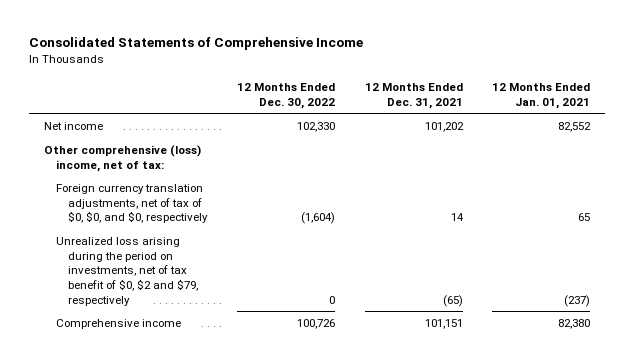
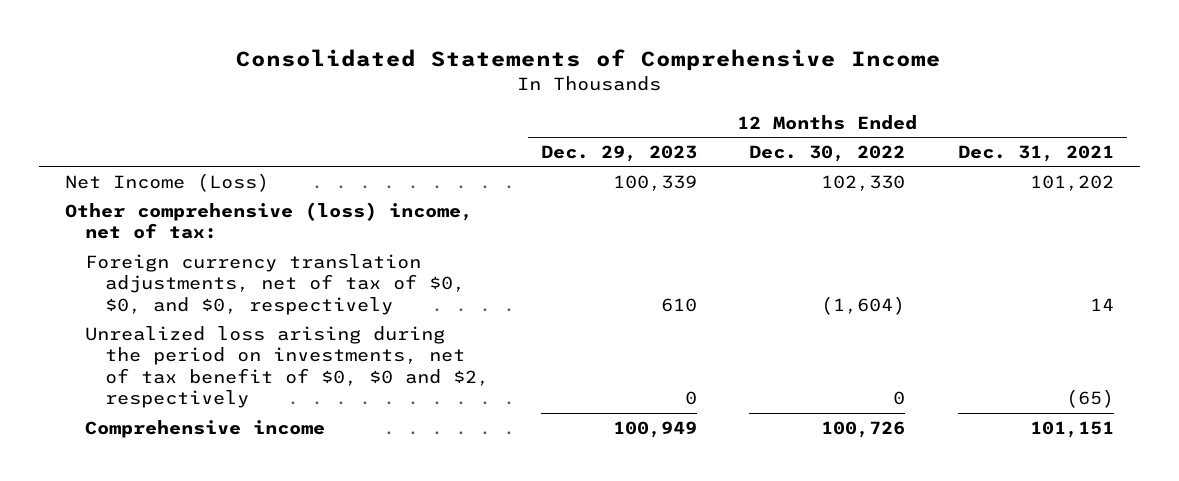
- | 12 Months Ended Dec. 30, 2022 | 12 Months Ended Dec. 31, 2021 | 12 Months Ended Jan. 01, 2021
+ | 12 Months Ended Dec. 29, 2023 | 12 Months Ended Dec. 30, 2022 | 12 Months Ended Dec. 31, 2021
- Net income | 102,330 | 101,202 | 82,552
+ Net Income (Loss) | 100,339 | 102,330 | 101,202
- Unrealized loss arising during the period on investments, net of tax benefit of $0, $2 and $79, respectively | 0 | (65) | (237)
+ Unrealized loss arising during the period on investments, net of tax benefit of $0, $0 and $2, respectively | 0 | 0 | (65)

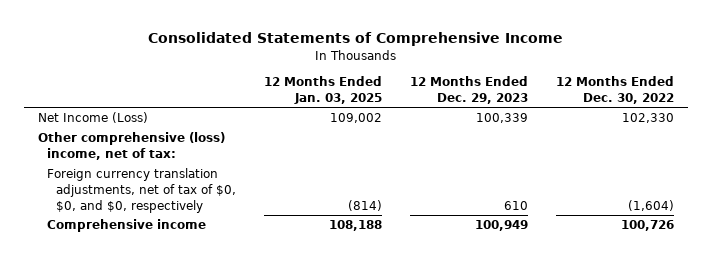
- | 12 Months Ended Dec. 29, 2023 | 12 Months Ended Dec. 30, 2022 | 12 Months Ended Dec. 31, 2021
+ | 12 Months Ended Jan. 03, 2025 | 12 Months Ended Dec. 29, 2023 | 12 Months Ended Dec. 30, 2022
- Unrealized loss arising during the period on investments, net of tax benefit of $0, $0 and $2, respectively | 0 | 0 | (65)

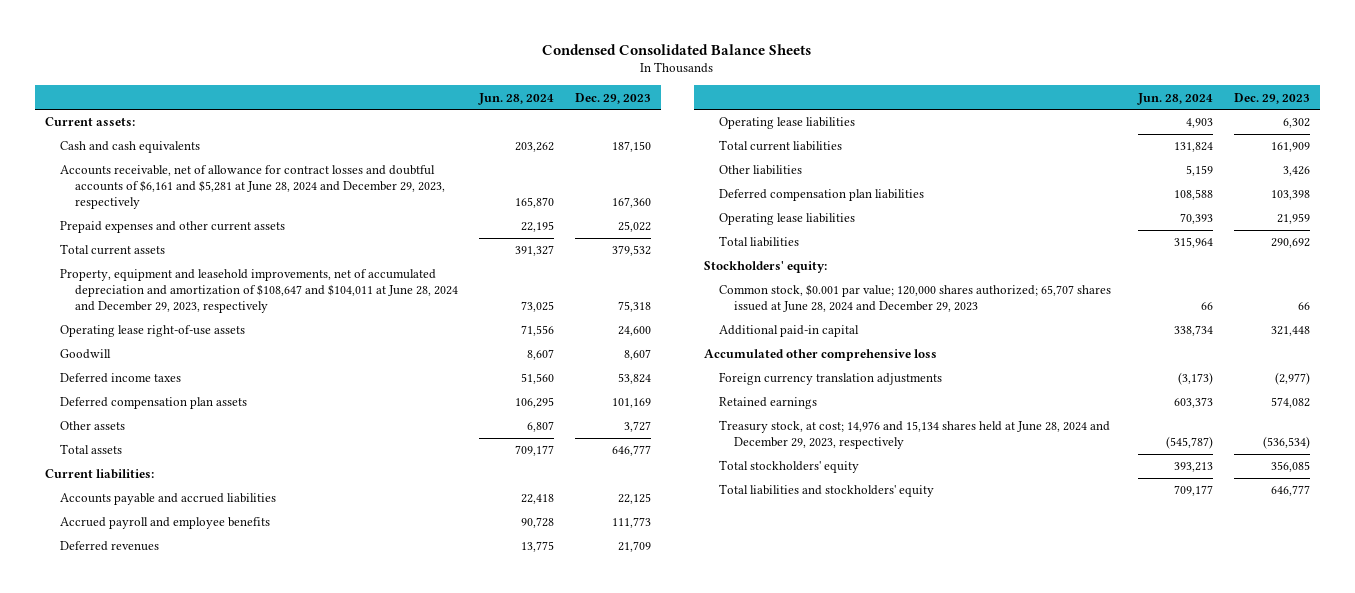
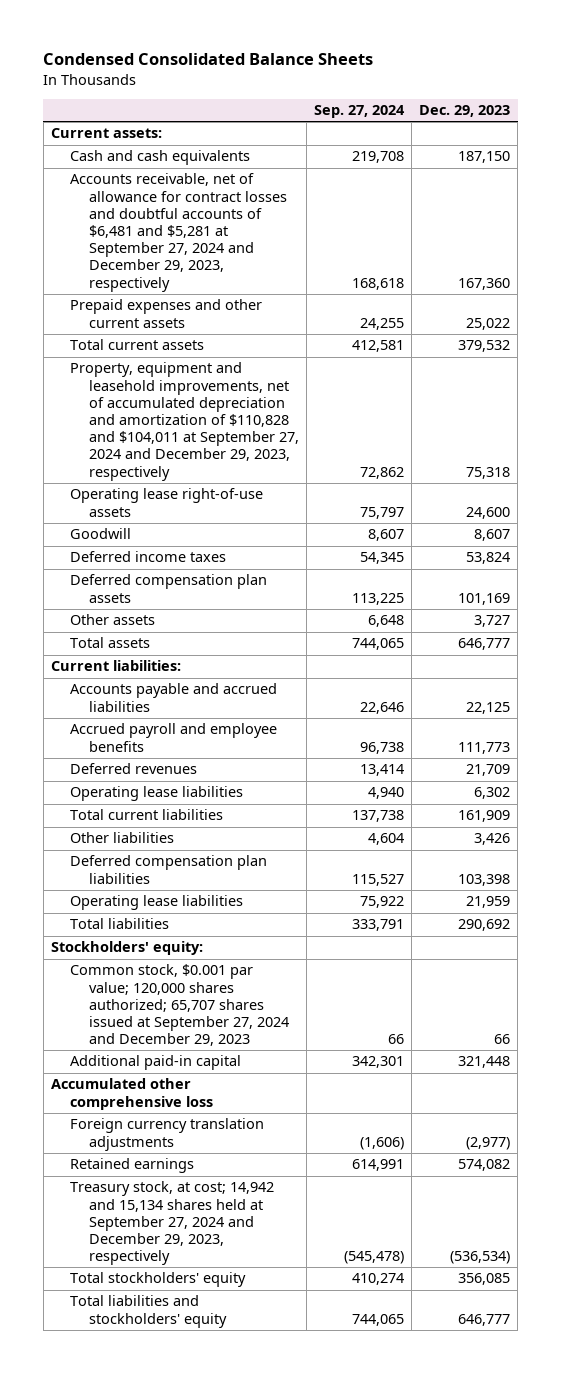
- | Jun. 28, 2024 | Dec. 29, 2023
+ | Sep. 27, 2024 | Dec. 29, 2023
- Accounts receivable, net of allowance for contract losses and doubtful accounts of $6,161 and $5,281 at June 28, 2024 and December 29, 2023, respectively | 165,870 | 167,360
+ Accounts receivable, net of allowance for contract losses and doubtful accounts of $6,481 and $5,281 at September 27, 2024 and December 29, 2023, respectively | 168,618 | 167,360
- Property, equipment and leasehold improvements, net of accumulated depreciation and amortization of $108,647 and $104,011 at June 28, 2024 and December 29, 2023, respectively | 73,025 | 75,318
+ Property, equipment and leasehold improvements, net of accumulated depreciation and amortization of $110,828 and $104,011 at September 27, 2024 and December 29, 2023, respectively | 72,862 | 75,318
- Common stock, $0.001 par value; 120,000 shares authorized; 65,707 shares issued at June 28, 2024 and December 29, 2023 | 66 | 66
+ Common stock, $0.001 par value; 120,000 shares authorized; 65,707 shares issued at September 27, 2024 and December 29, 2023 | 66 | 66
- Treasury stock, at cost; 14,976 and 15,134 shares held at June 28, 2024 and December 29, 2023, respectively | (545,787) | (536,534)
+ Treasury stock, at cost; 14,942 and 15,134 shares held at September 27, 2024 and December 29, 2023, respectively | (545,478) | (536,534)

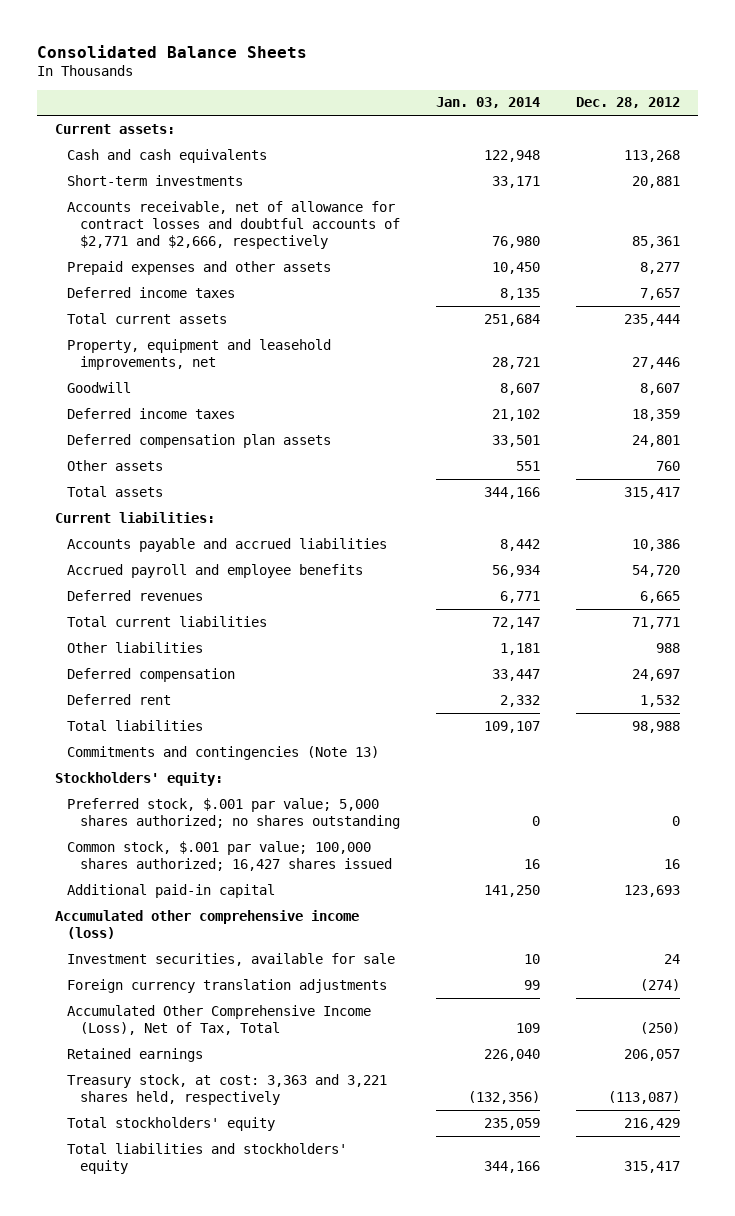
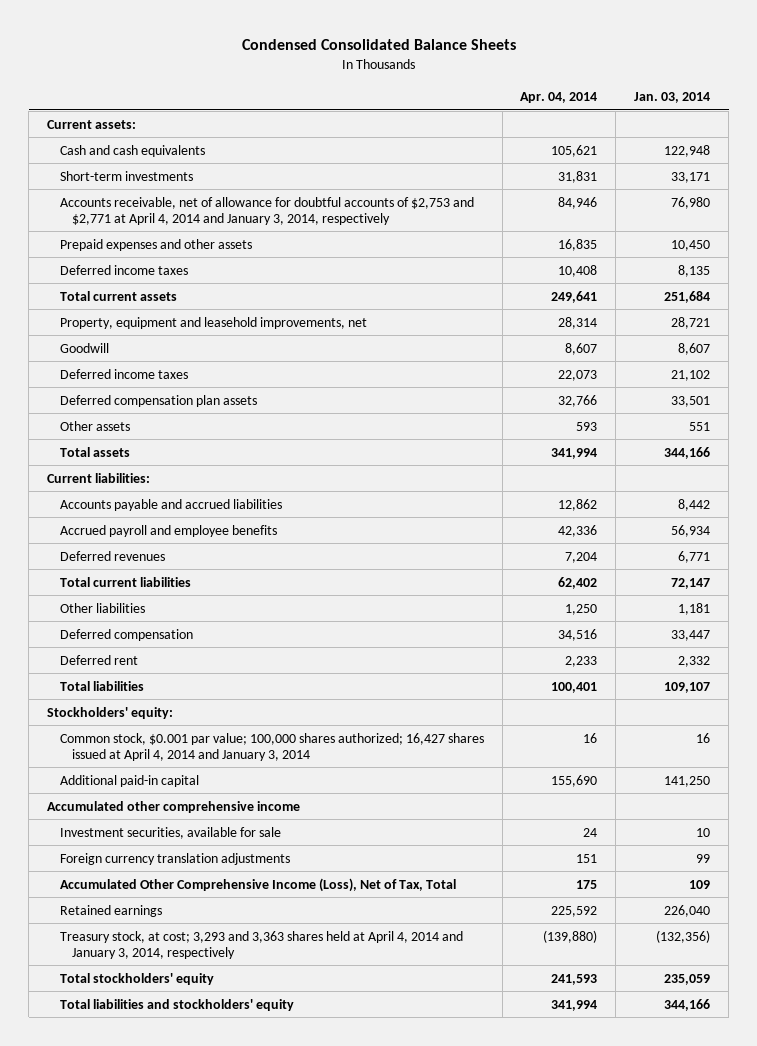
- Consolidated Balance Sheets
+ Condensed Consolidated Balance Sheets
- | Jan. 03, 2014 | Dec. 28, 2012
+ | Apr. 04, 2014 | Jan. 03, 2014
- Accounts receivable, net of allowance for contract losses and doubtful accounts of $2,771 and $2,666, respectively | 76,980 | 85,361
+ Accounts receivable, net of allowance for doubtful accounts of $2,753 and $2,771 at April 4, 2014 and January 3, 2014, respectively | 84,946 | 76,980
- Commitments and contingencies (Note 13)
- Preferred stock, $.001 par value; 5,000 shares authorized; no shares outstanding | 0 | 0
- Common stock, $.001 par value; 100,000 shares authorized; 16,427 shares issued | 16 | 16
+ Common stock, $0.001 par value; 100,000 shares authorized; 16,427 shares issued at April 4, 2014 and January 3, 2014 | 16 | 16
- Accumulated other comprehensive income (loss)
+ Accumulated other comprehensive income
- Treasury stock, at cost: 3,363 and 3,221 shares held, respectively | (132,356) | (113,087)
+ Treasury stock, at cost; 3,293 and 3,363 shares held at April 4, 2014 and January 3, 2014, respectively | (139,880) | (132,356)

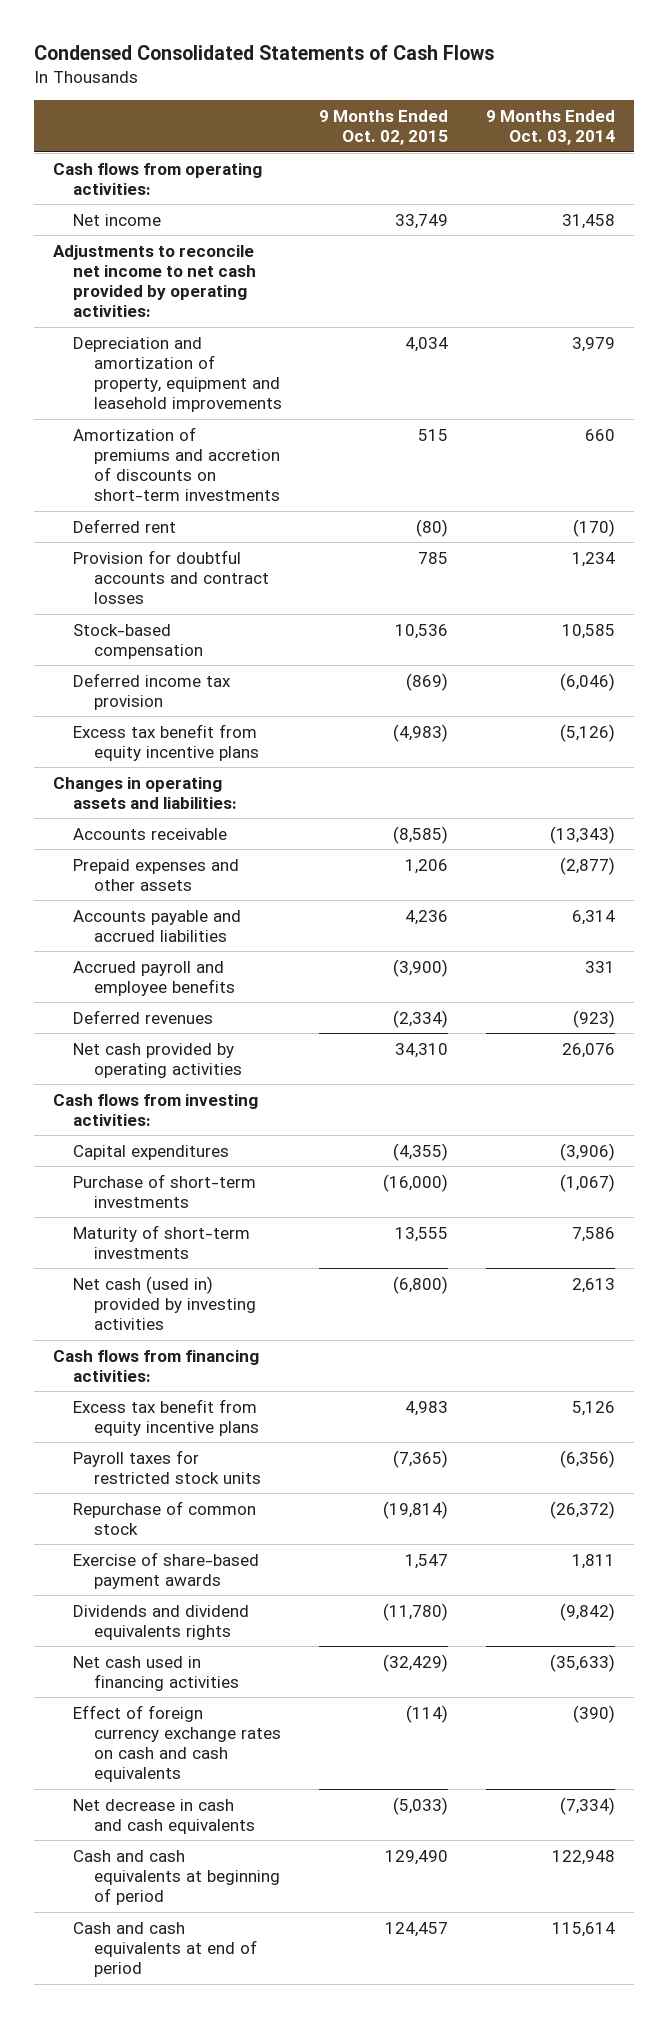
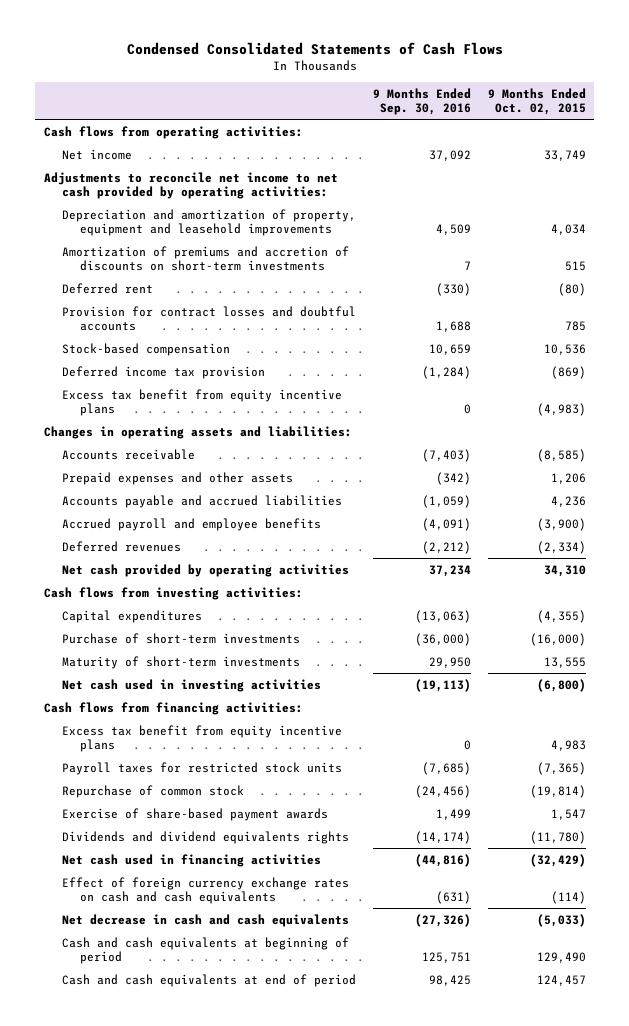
- | 9 Months Ended Oct. 02, 2015 | 9 Months Ended Oct. 03, 2014
+ | 9 Months Ended Sep. 30, 2016 | 9 Months Ended Oct. 02, 2015
- Provision for doubtful accounts and contract losses | 785 | 1,234
+ Provision for contract losses and doubtful accounts | 1,688 | 785
- Net cash (used in) provided by investing activities | (6,800) | 2,613
+ Net cash used in investing activities | (19,113) | (6,800)

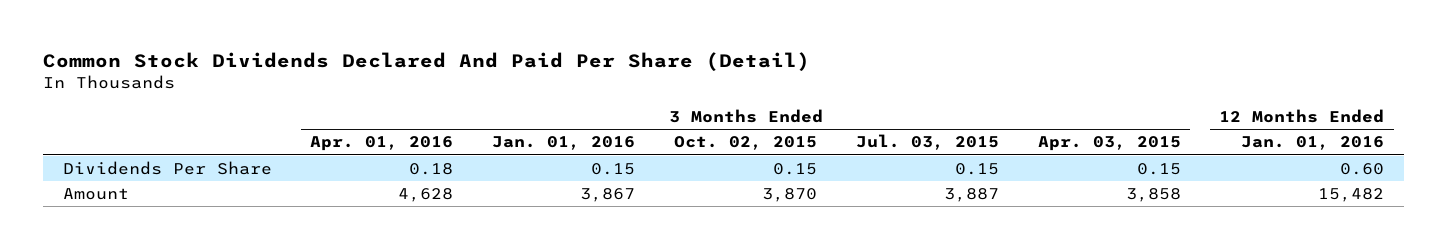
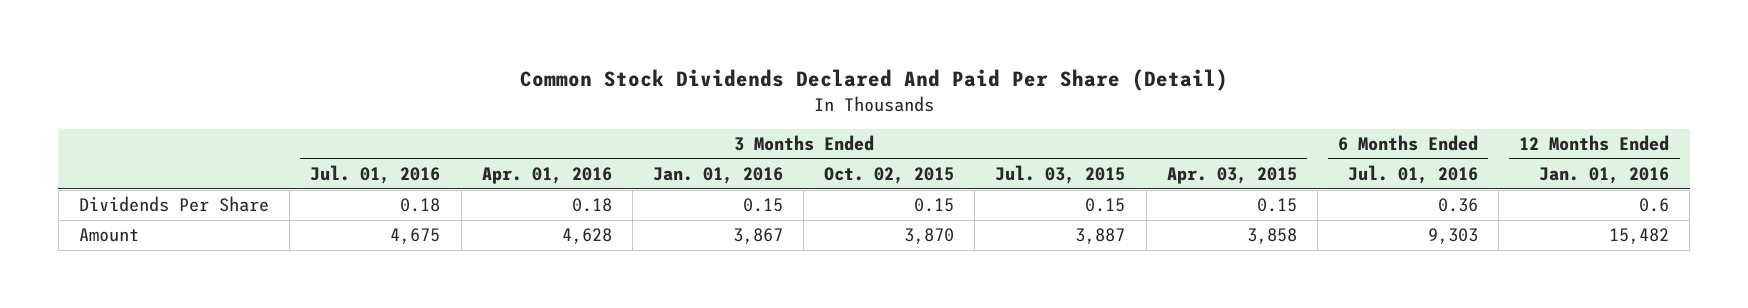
- | 3 Months Ended Apr. 01, 2016 | 3 Months Ended Jan. 01, 2016 | 3 Months Ended Oct. 02, 2015 | 3 Months Ended Jul. 03, 2015 | 3 Months Ended Apr. 03, 2015 | 12 Months Ended Jan. 01, 2016
+ | 3 Months Ended Jul. 01, 2016 | 3 Months Ended Apr. 01, 2016 | 3 Months Ended Jan. 01, 2016 | 3 Months Ended Oct. 02, 2015 | 3 Months Ended Jul. 03, 2015 | 3 Months Ended Apr. 03, 2015 | 6 Months Ended Jul. 01, 2016 | 12 Months Ended Jan. 01, 2016
- Dividends Per Share | 0.18 | 0.15 | 0.15 | 0.15 | 0.15 | 0.60
+ Dividends Per Share | 0.18 | 0.18 | 0.15 | 0.15 | 0.15 | 0.15 | 0.36 | 0.6

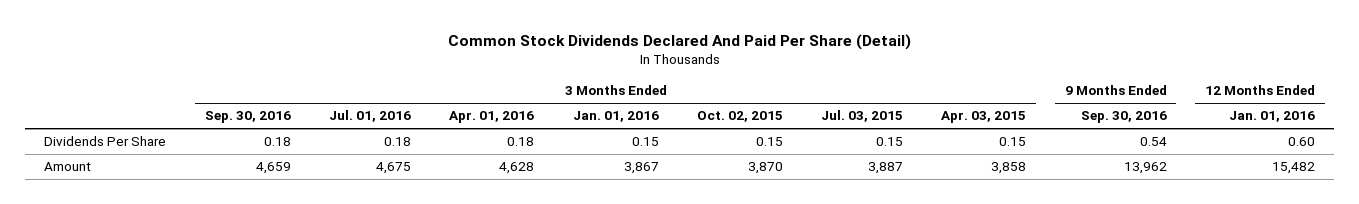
- | 3 Months Ended Jul. 01, 2016 | 3 Months Ended Apr. 01, 2016 | 3 Months Ended Jan. 01, 2016 | 3 Months Ended Oct. 02, 2015 | 3 Months Ended Jul. 03, 2015 | 3 Months Ended Apr. 03, 2015 | 6 Months Ended Jul. 01, 2016 | 12 Months Ended Jan. 01, 2016
+ | 3 Months Ended Sep. 30, 2016 | 3 Months Ended Jul. 01, 2016 | 3 Months Ended Apr. 01, 2016 | 3 Months Ended Jan. 01, 2016 | 3 Months Ended Oct. 02, 2015 | 3 Months Ended Jul. 03, 2015 | 3 Months Ended Apr. 03, 2015 | 9 Months Ended Sep. 30, 2016 | 12 Months Ended Jan. 01, 2016
- Dividends Per Share | 0.18 | 0.18 | 0.15 | 0.15 | 0.15 | 0.15 | 0.36 | 0.6
+ Dividends Per Share | 0.18 | 0.18 | 0.18 | 0.15 | 0.15 | 0.15 | 0.15 | 0.54 | 0.60

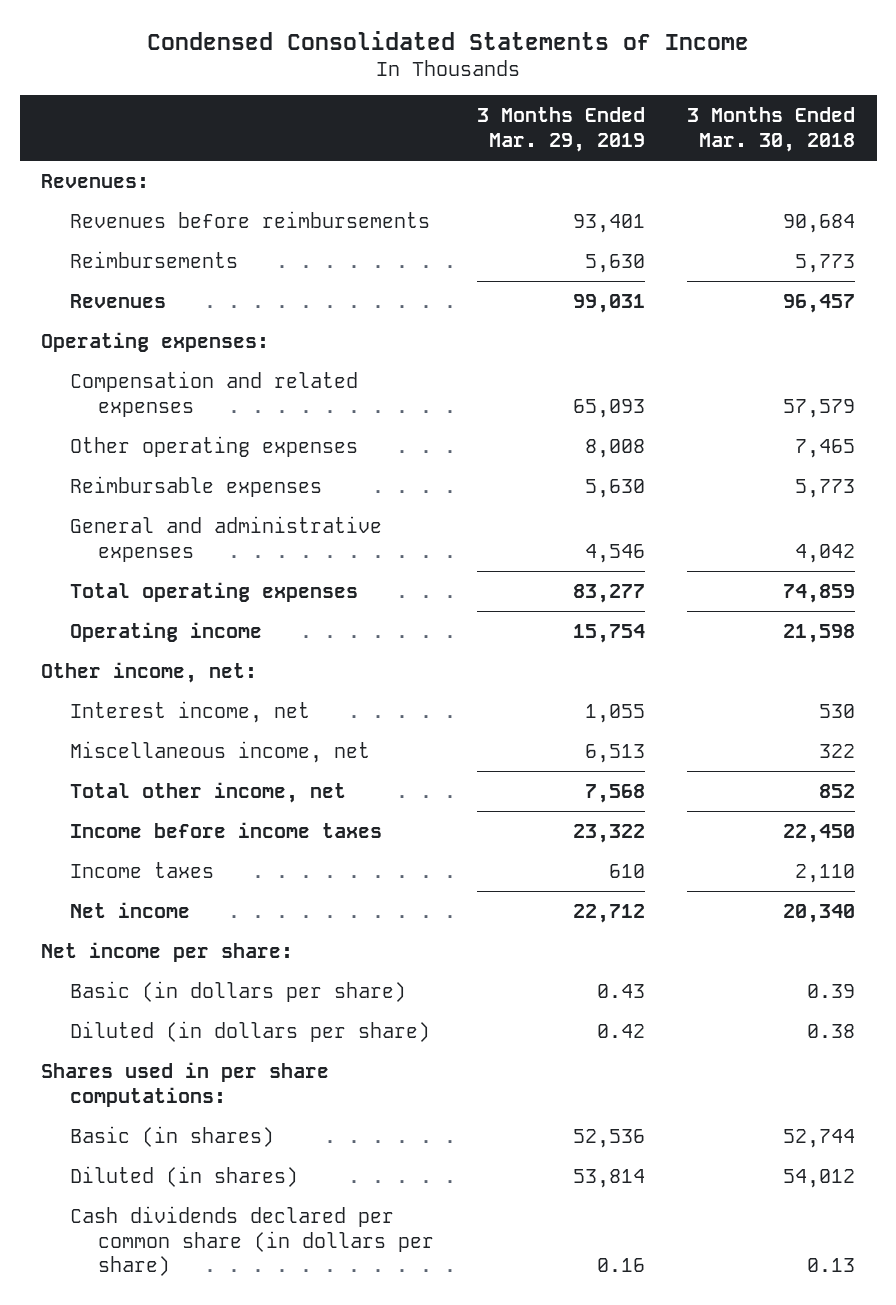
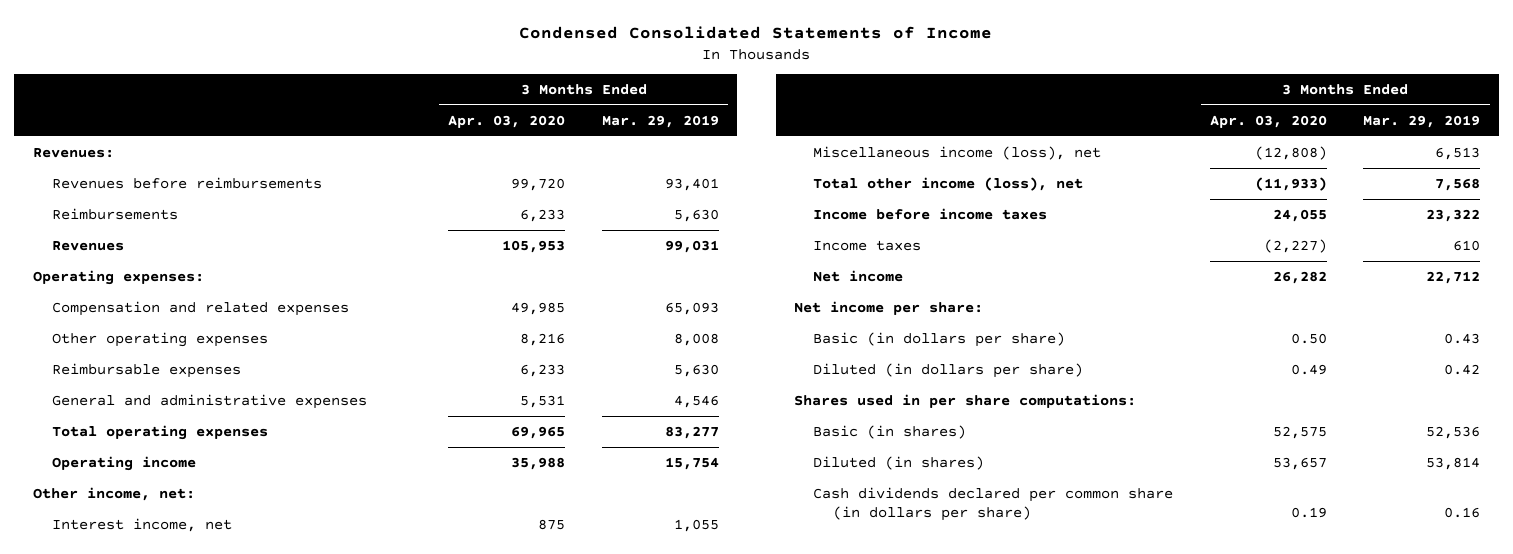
- | 3 Months Ended Mar. 29, 2019 | 3 Months Ended Mar. 30, 2018
+ | 3 Months Ended Apr. 03, 2020 | 3 Months Ended Mar. 29, 2019
- Miscellaneous income, net | 6,513 | 322
- Total other income, net | 7,568 | 852
+ Miscellaneous income (loss), net | (12,808) | 6,513
+ Total other income (loss), net | (11,933) | 7,568

